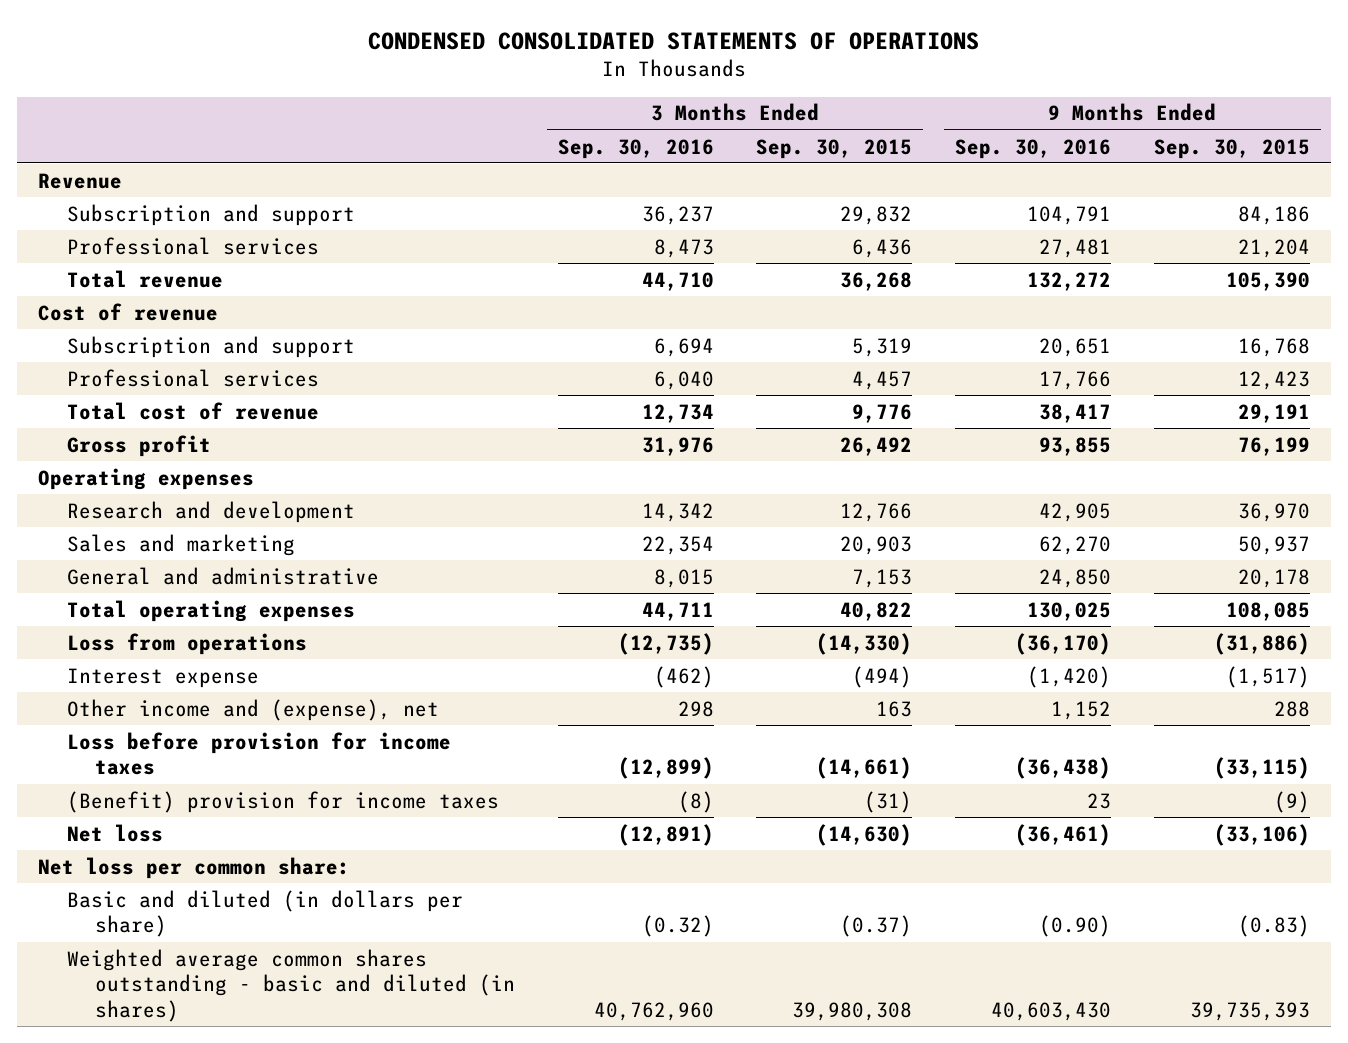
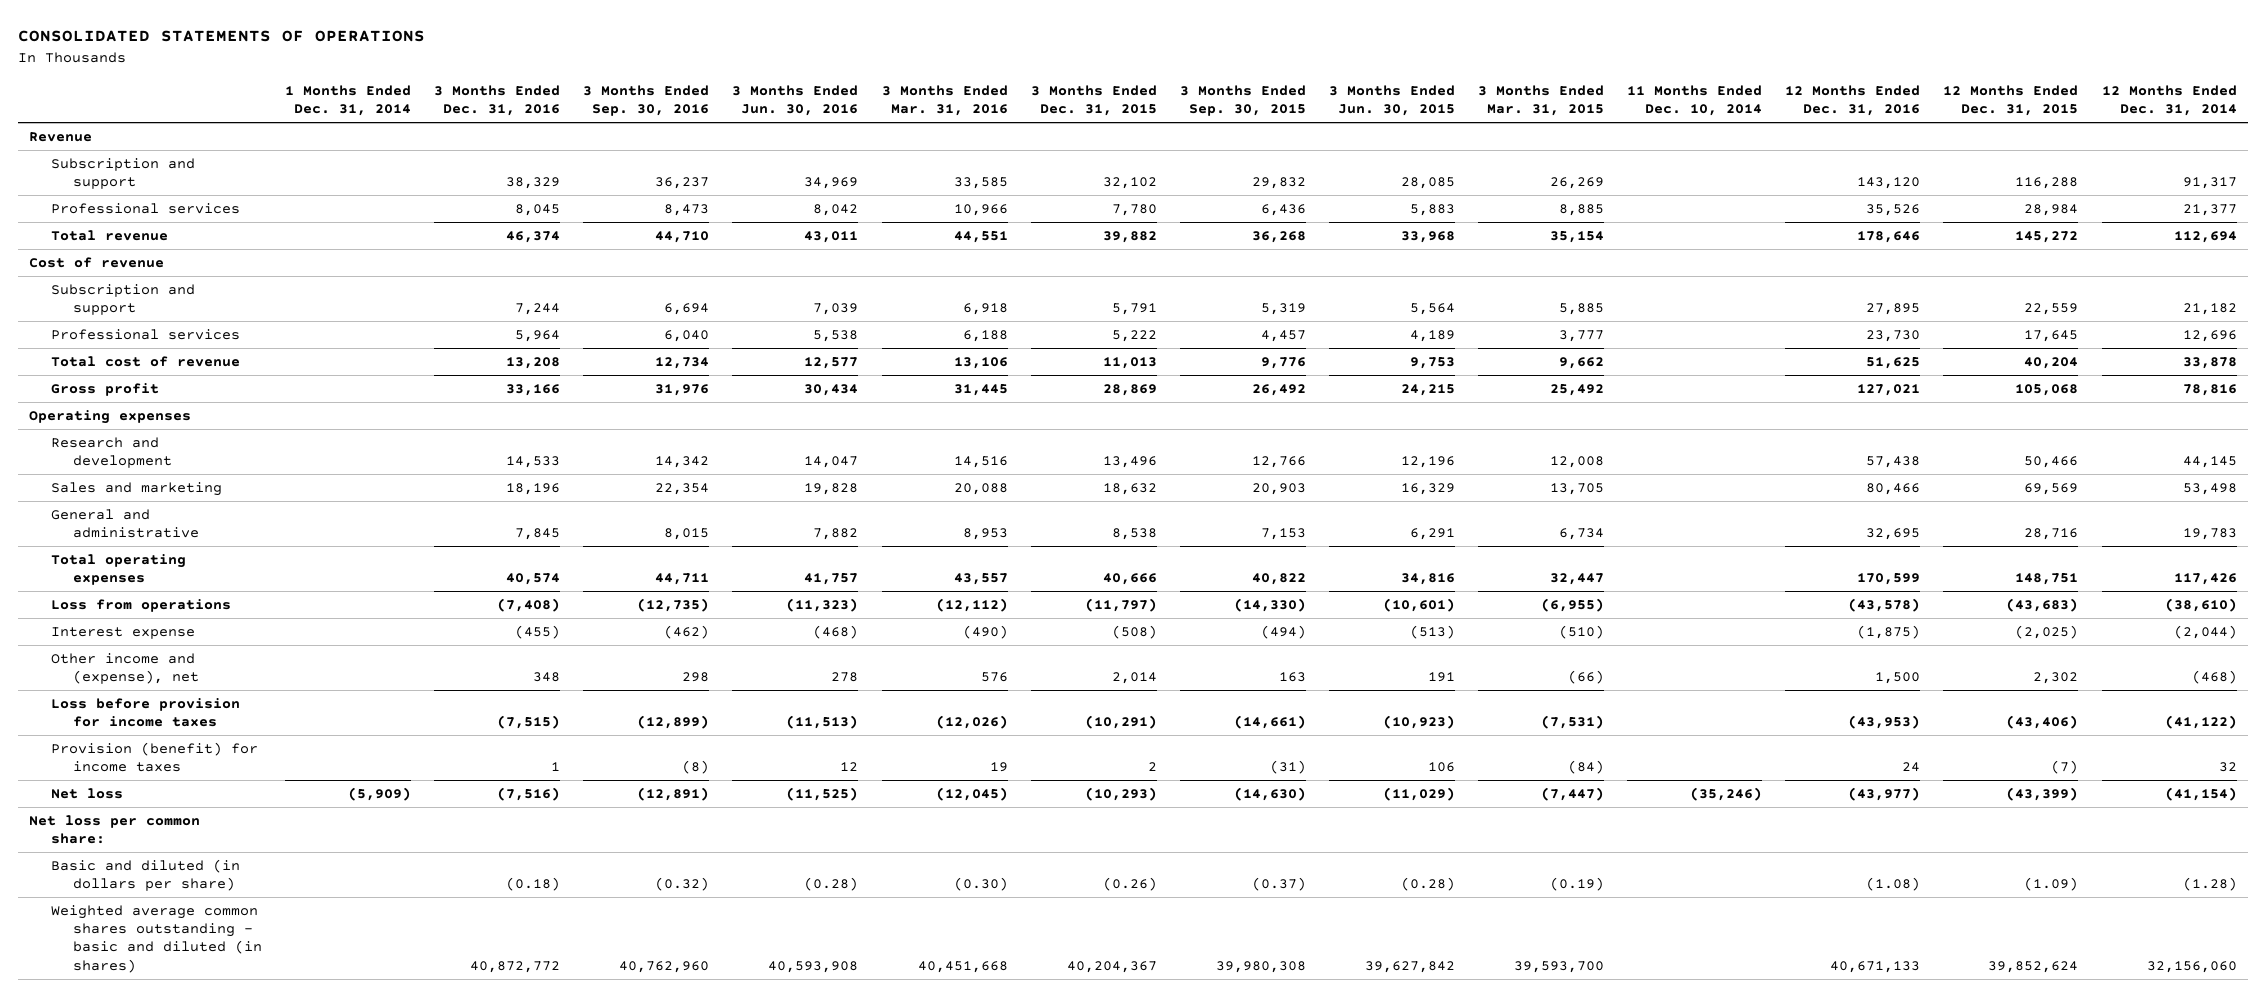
- CONDENSED CONSOLIDATED STATEMENTS OF OPERATIONS
+ CONSOLIDATED STATEMENTS OF OPERATIONS
- | 3 Months Ended Sep. 30, 2016 | 3 Months Ended Sep. 30, 2015 | 9 Months Ended Sep. 30, 2016 | 9 Months Ended Sep. 30, 2015
+ | 1 Months Ended Dec. 31, 2014 | 3 Months Ended Dec. 31, 2016 | 3 Months Ended Sep. 30, 2016 | 3 Months Ended Jun. 30, 2016 | 3 Months Ended Mar. 31, 2016 | 3 Months Ended Dec. 31, 2015 | 3 Months Ended Sep. 30, 2015 | 3 Months Ended Jun. 30, 2015 | 3 Months Ended Mar. 31, 2015 | 11 Months Ended Dec. 10, 2014 | 12 Months Ended Dec. 31, 2016 | 12 Months Ended Dec. 31, 2015 | 12 Months Ended Dec. 31, 2014
- (Benefit) provision for income taxes | (8) | (31) | 23 | (9)
+ Provision (benefit) for income taxes | | 1 | (8) | 12 | 19 | 2 | (31) | 106 | (84) | | 24 | (7) | 32

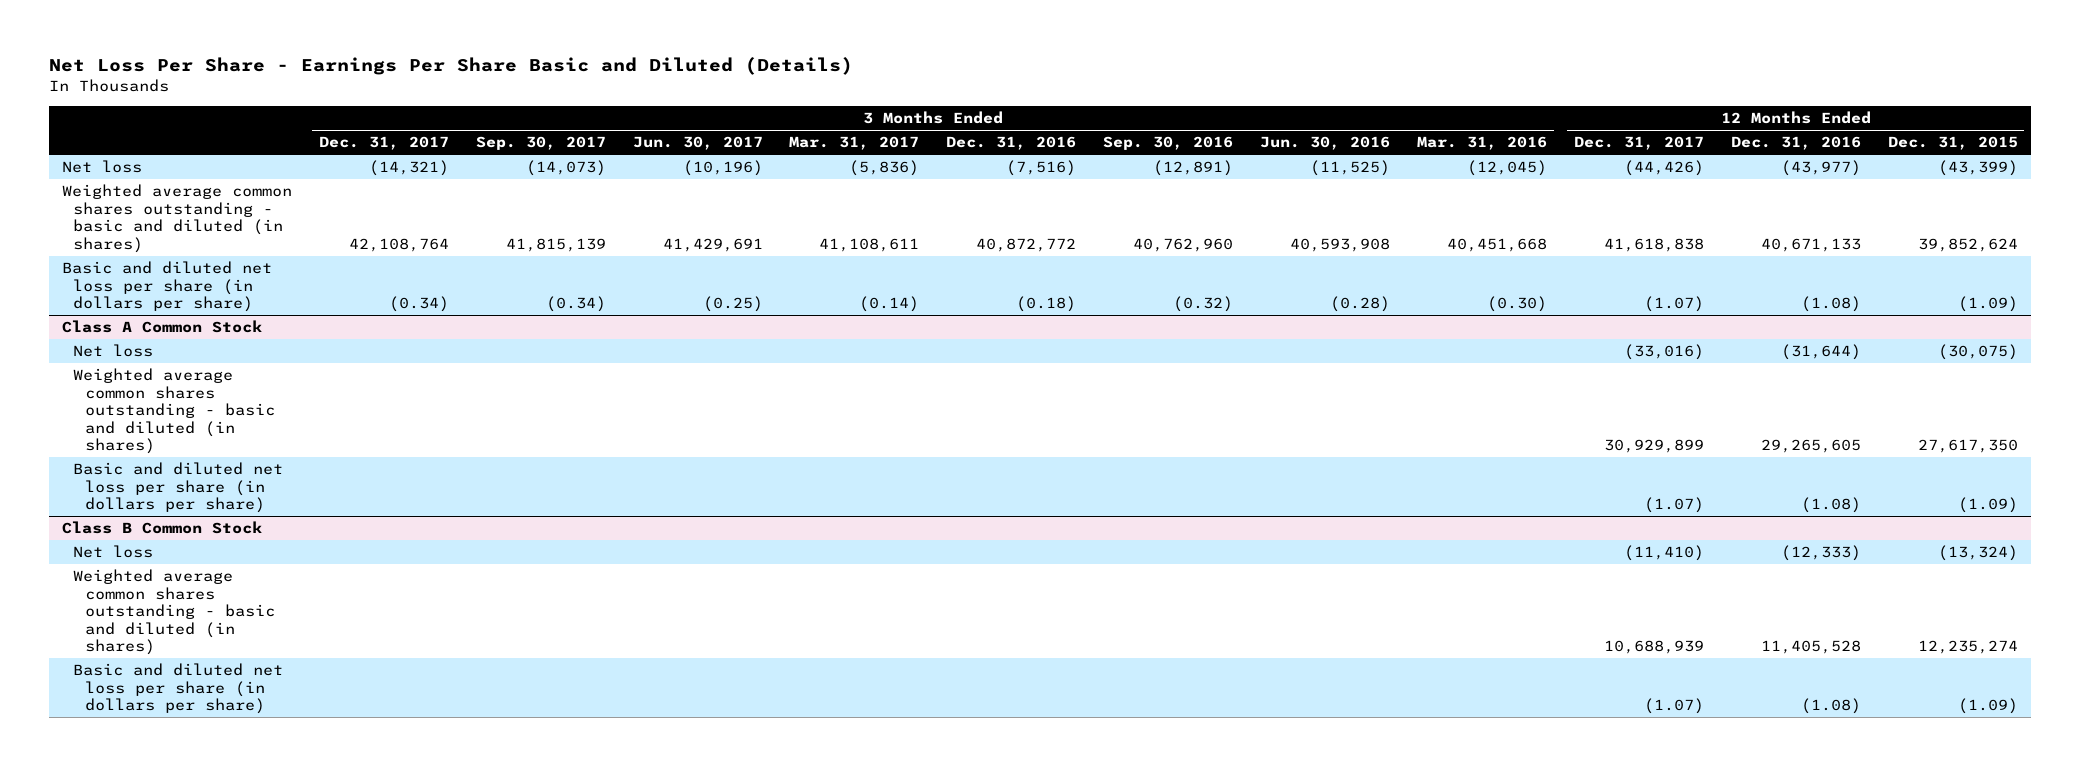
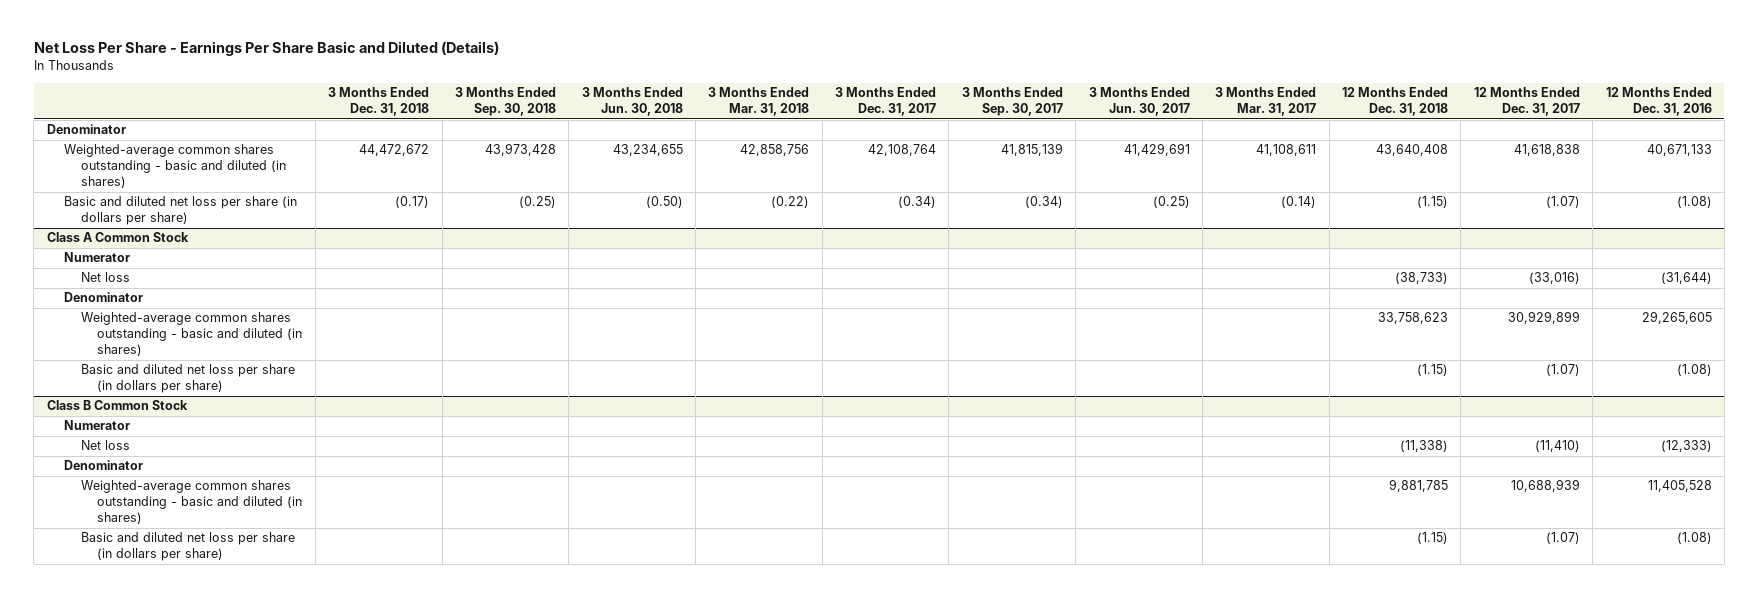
- | 3 Months Ended Dec. 31, 2017 | 3 Months Ended Sep. 30, 2017 | 3 Months Ended Jun. 30, 2017 | 3 Months Ended Mar. 31, 2017 | 3 Months Ended Dec. 31, 2016 | 3 Months Ended Sep. 30, 2016 | 3 Months Ended Jun. 30, 2016 | 3 Months Ended Mar. 31, 2016 | 12 Months Ended Dec. 31, 2017 | 12 Months Ended Dec. 31, 2016 | 12 Months Ended Dec. 31, 2015
+ | 3 Months Ended Dec. 31, 2018 | 3 Months Ended Sep. 30, 2018 | 3 Months Ended Jun. 30, 2018 | 3 Months Ended Mar. 31, 2018 | 3 Months Ended Dec. 31, 2017 | 3 Months Ended Sep. 30, 2017 | 3 Months Ended Jun. 30, 2017 | 3 Months Ended Mar. 31, 2017 | 12 Months Ended Dec. 31, 2018 | 12 Months Ended Dec. 31, 2017 | 12 Months Ended Dec. 31, 2016
- Net loss | (14,321) | (14,073) | (10,196) | (5,836) | (7,516) | (12,891) | (11,525) | (12,045) | (44,426) | (43,977) | (43,399)
- Weighted average common shares outstanding - basic and diluted (in shares) | 42,108,764 | 41,815,139 | 41,429,691 | 41,108,611 | 40,872,772 | 40,762,960 | 40,593,908 | 40,451,668 | 41,618,838 | 40,671,133 | 39,852,624
+ Denominator
+ Weighted-average common shares outstanding - basic and diluted (in shares) | 44,472,672 | 43,973,428 | 43,234,655 | 42,858,756 | 42,108,764 | 41,815,139 | 41,429,691 | 41,108,611 | 43,640,408 | 41,618,838 | 40,671,133
@ Class A Common Stock
+ Numerator
- Weighted average common shares outstanding - basic and diluted (in shares) | | | | | | | | | 30,929,899 | 29,265,605 | 27,617,350
+ Denominator
+ Weighted-average common shares outstanding - basic and diluted (in shares) | | | | | | | | | 33,758,623 | 30,929,899 | 29,265,605
@ Class B Common Stock
+ Numerator
- Weighted average common shares outstanding - basic and diluted (in shares) | | | | | | | | | 10,688,939 | 11,405,528 | 12,235,274
+ Denominator
+ Weighted-average common shares outstanding - basic and diluted (in shares) | | | | | | | | | 9,881,785 | 10,688,939 | 11,405,528

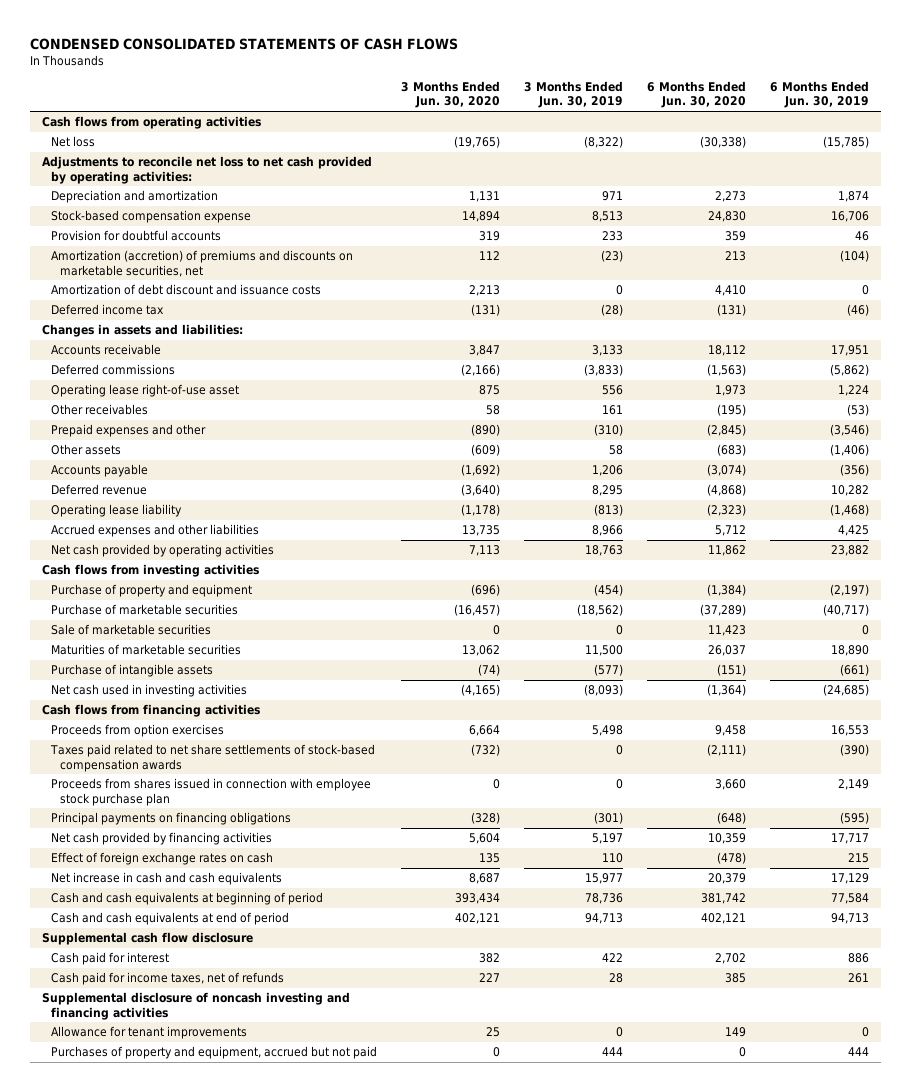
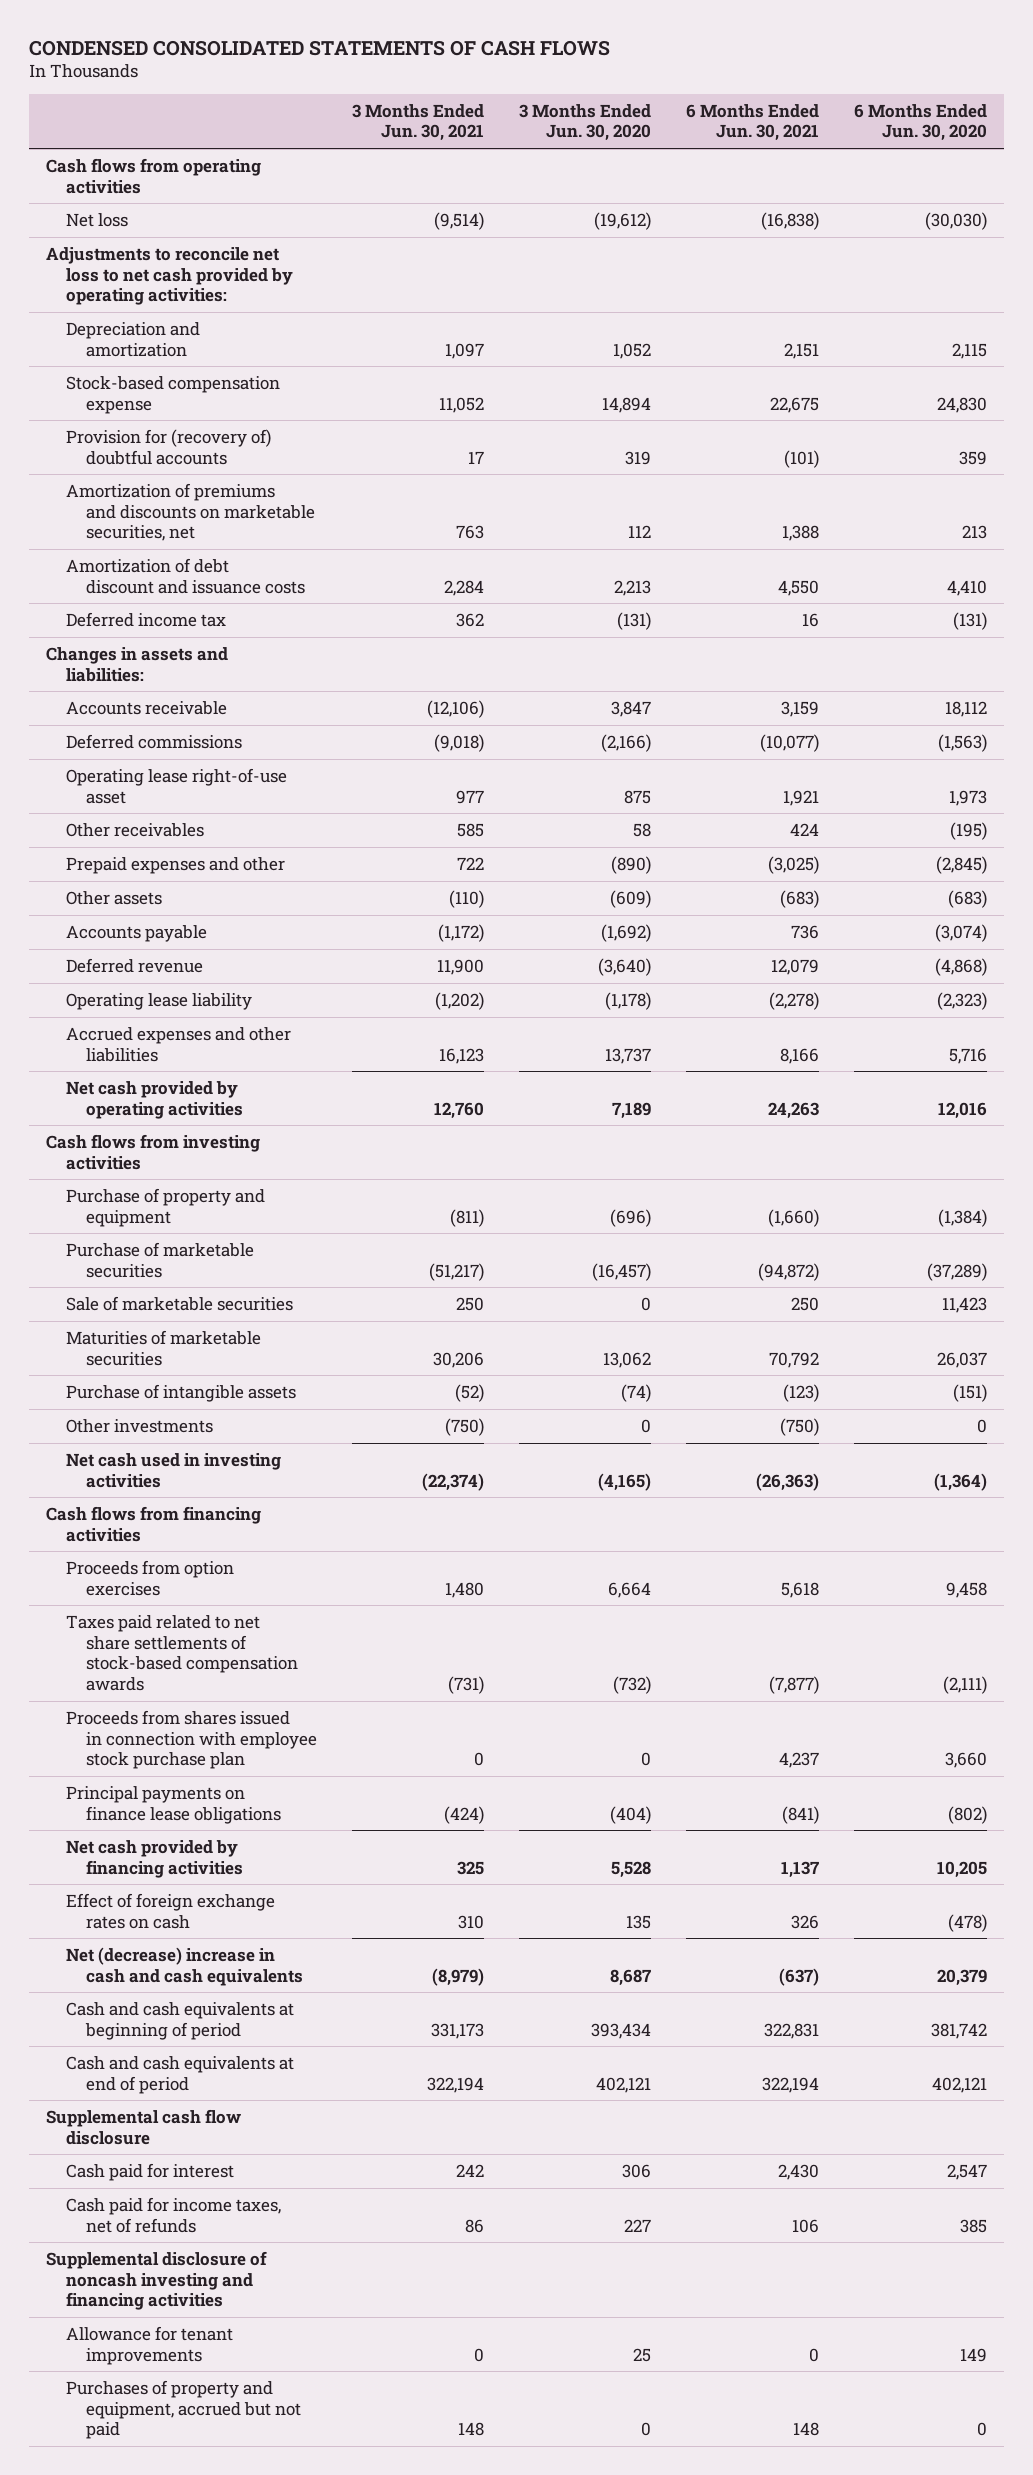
- | 3 Months Ended Jun. 30, 2020 | 3 Months Ended Jun. 30, 2019 | 6 Months Ended Jun. 30, 2020 | 6 Months Ended Jun. 30, 2019
+ | 3 Months Ended Jun. 30, 2021 | 3 Months Ended Jun. 30, 2020 | 6 Months Ended Jun. 30, 2021 | 6 Months Ended Jun. 30, 2020
- Net loss | (19,765) | (8,322) | (30,338) | (15,785)
+ Net loss | (9,514) | (19,612) | (16,838) | (30,030)
- Depreciation and amortization | 1,131 | 971 | 2,273 | 1,874
+ Depreciation and amortization | 1,097 | 1,052 | 2,151 | 2,115
- Provision for doubtful accounts | 319 | 233 | 359 | 46
- Amortization (accretion) of premiums and discounts on marketable securities, net | 112 | (23) | 213 | (104)
+ Provision for (recovery of) doubtful accounts | 17 | 319 | (101) | 359
+ Amortization of premiums and discounts on marketable securities, net | 763 | 112 | 1,388 | 213
- Accrued expenses and other liabilities | 13,735 | 8,966 | 5,712 | 4,425
- Net cash provided by operating activities | 7,113 | 18,763 | 11,862 | 23,882
+ Accrued expenses and other liabilities | 16,123 | 13,737 | 8,166 | 5,716
+ Net cash provided by operating activities | 12,760 | 7,189 | 24,263 | 12,016
+ Other investments | (750) | 0 | (750) | 0
- Principal payments on financing obligations | (328) | (301) | (648) | (595)
- Net cash provided by financing activities | 5,604 | 5,197 | 10,359 | 17,717
+ Principal payments on finance lease obligations | (424) | (404) | (841) | (802)
+ Net cash provided by financing activities | 325 | 5,528 | 1,137 | 10,205
- Net increase in cash and cash equivalents | 8,687 | 15,977 | 20,379 | 17,129
+ Net (decrease) increase in cash and cash equivalents | (8,979) | 8,687 | (637) | 20,379
- Cash paid for interest | 382 | 422 | 2,702 | 886
+ Cash paid for interest | 242 | 306 | 2,430 | 2,547

